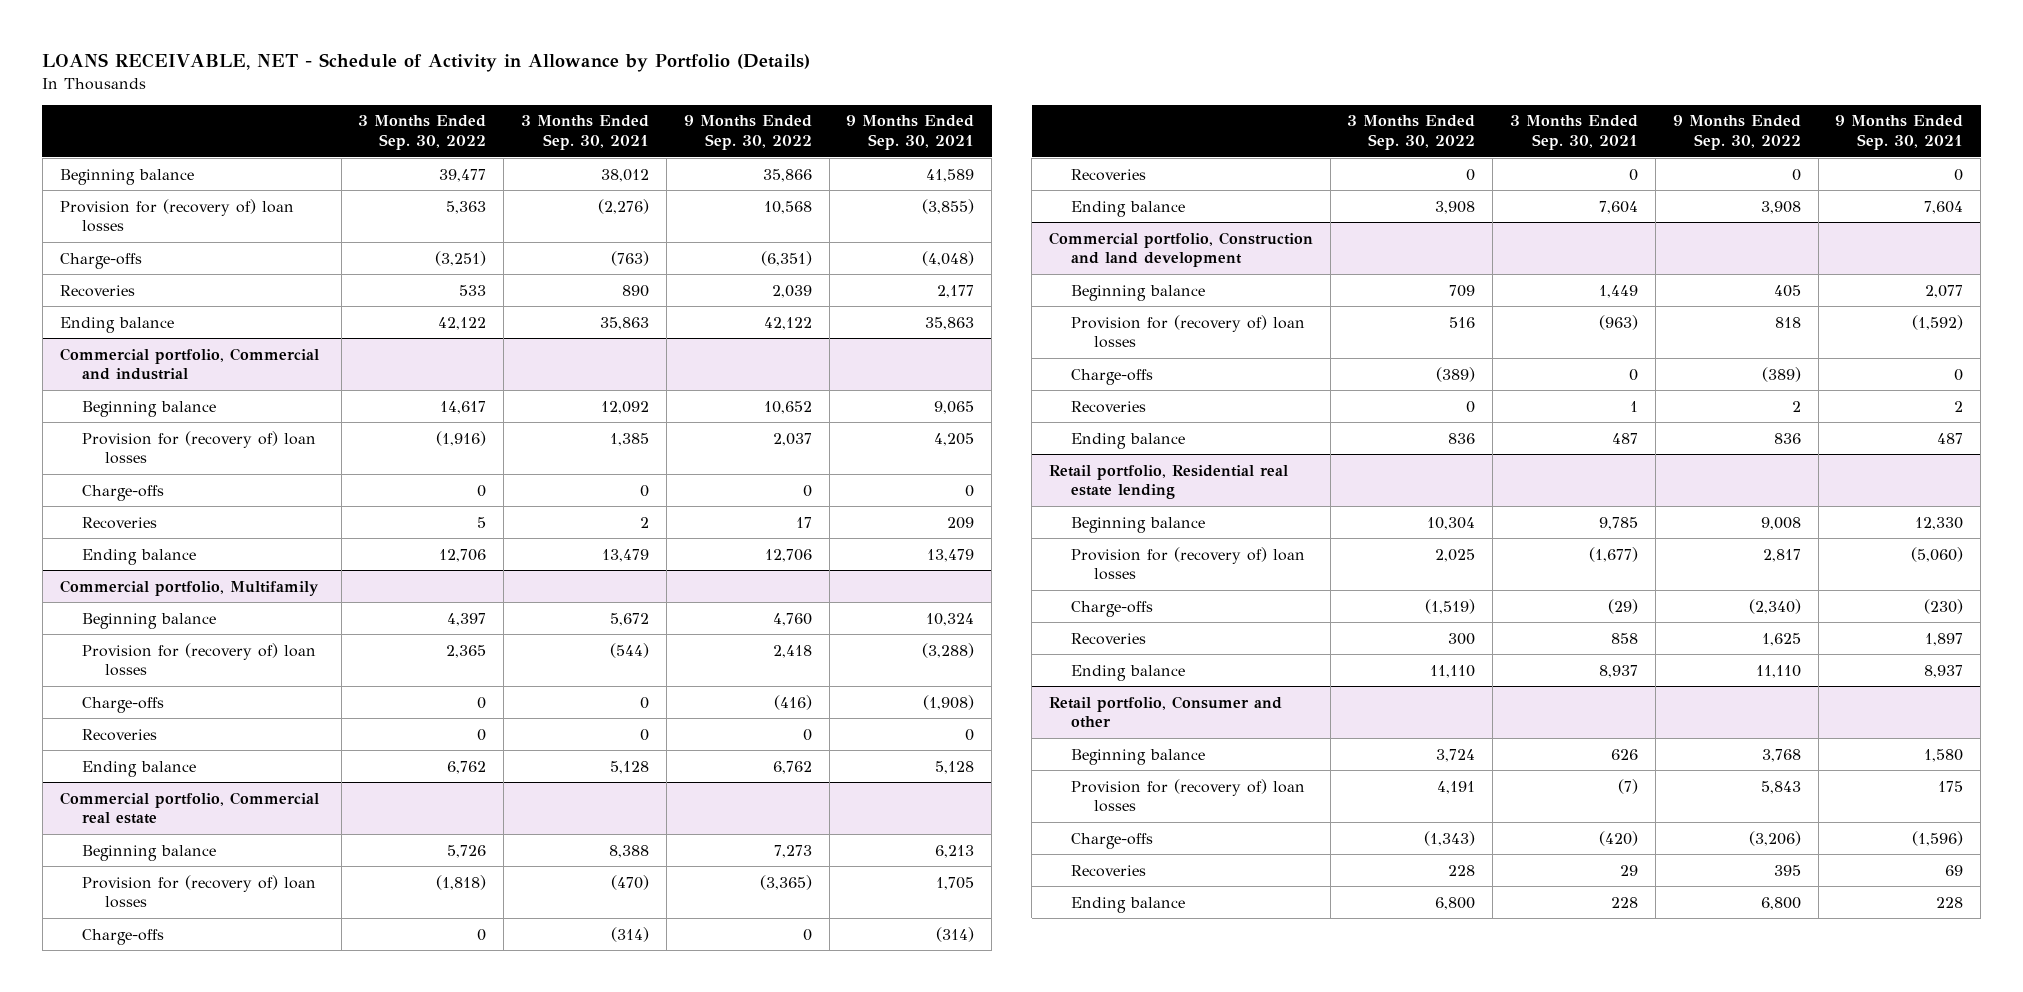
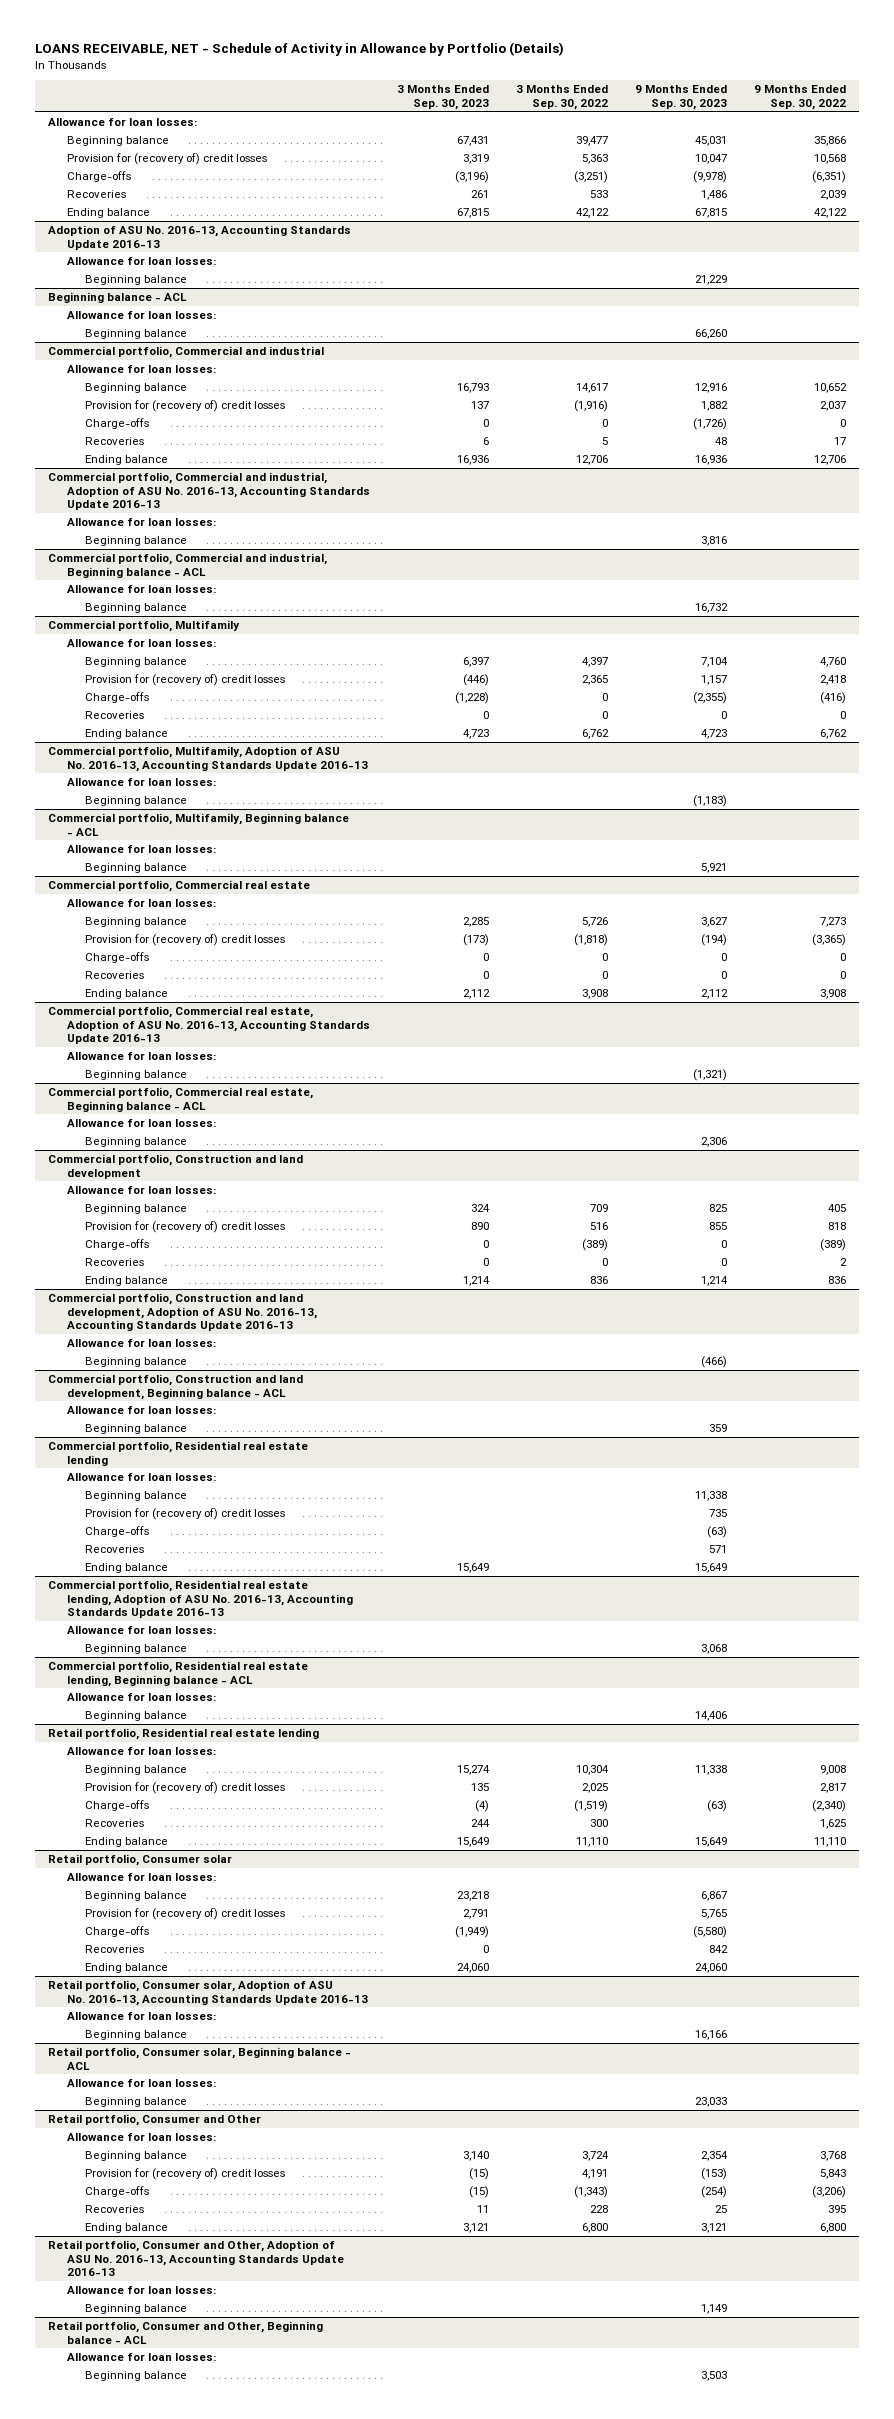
- | 3 Months Ended Sep. 30, 2022 | 3 Months Ended Sep. 30, 2021 | 9 Months Ended Sep. 30, 2022 | 9 Months Ended Sep. 30, 2021
+ | 3 Months Ended Sep. 30, 2023 | 3 Months Ended Sep. 30, 2022 | 9 Months Ended Sep. 30, 2023 | 9 Months Ended Sep. 30, 2022
+ Allowance for loan losses:
- Provision for (recovery of) loan losses | 5,363 | (2,276) | 10,568 | (3,855)
+ Provision for (recovery of) credit losses | 3,319 | 5,363 | 10,047 | 10,568
+ Adoption of ASU No. 2016-13, Accounting Standards Update 2016-13
+ Allowance for loan losses:
+ Beginning balance | | | 21,229 |
+ Beginning balance - ACL
+ Allowance for loan losses:
+ Beginning balance | | | 66,260 |
@ Commercial portfolio, Commercial and industrial
+ Allowance for loan losses:
- Provision for (recovery of) loan losses | (1,916) | 1,385 | 2,037 | 4,205
+ Provision for (recovery of) credit losses | 137 | (1,916) | 1,882 | 2,037
+ Commercial portfolio, Commercial and industrial, Adoption of ASU No. 2016-13, Accounting Standards Update 2016-13
+ Allowance for loan losses:
+ Beginning balance | | | 3,816 |
+ Commercial portfolio, Commercial and industrial, Beginning balance - ACL
+ Allowance for loan losses:
+ Beginning balance | | | 16,732 |
@ Commercial portfolio, Multifamily
+ Allowance for loan losses:
- Provision for (recovery of) loan losses | 2,365 | (544) | 2,418 | (3,288)
+ Provision for (recovery of) credit losses | (446) | 2,365 | 1,157 | 2,418
+ Commercial portfolio, Multifamily, Adoption of ASU No. 2016-13, Accounting Standards Update 2016-13
+ Allowance for loan losses:
+ Beginning balance | | | (1,183) |
+ Commercial portfolio, Multifamily, Beginning balance - ACL
+ Allowance for loan losses:
+ Beginning balance | | | 5,921 |
@ Commercial portfolio, Commercial real estate
+ Allowance for loan losses:
- Provision for (recovery of) loan losses | (1,818) | (470) | (3,365) | 1,705
+ Provision for (recovery of) credit losses | (173) | (1,818) | (194) | (3,365)
+ Commercial portfolio, Commercial real estate, Adoption of ASU No. 2016-13, Accounting Standards Update 2016-13
+ Allowance for loan losses:
+ Beginning balance | | | (1,321) |
+ Commercial portfolio, Commercial real estate, Beginning balance - ACL
+ Allowance for loan losses:
+ Beginning balance | | | 2,306 |
@ Commercial portfolio, Construction and land development
+ Allowance for loan losses:
- Provision for (recovery of) loan losses | 516 | (963) | 818 | (1,592)
+ Provision for (recovery of) credit losses | 890 | 516 | 855 | 818
+ Commercial portfolio, Construction and land development, Adoption of ASU No. 2016-13, Accounting Standards Update 2016-13
+ Allowance for loan losses:
+ Beginning balance | | | (466) |
+ Commercial portfolio, Construction and land development, Beginning balance - ACL
+ Allowance for loan losses:
+ Beginning balance | | | 359 |
+ Commercial portfolio, Residential real estate lending
+ Allowance for loan losses:
+ Beginning balance | | | 11,338 |
+ Provision for (recovery of) credit losses | | | 735 |
+ Charge-offs | | | (63) |
+ Recoveries | | | 571 |
+ Ending balance | 15,649 | | 15,649 |
+ Commercial portfolio, Residential real estate lending, Adoption of ASU No. 2016-13, Accounting Standards Update 2016-13
+ Allowance for loan losses:
+ Beginning balance | | | 3,068 |
+ Commercial portfolio, Residential real estate lending, Beginning balance - ACL
+ Allowance for loan losses:
+ Beginning balance | | | 14,406 |
@ Retail portfolio, Residential real estate lending
+ Allowance for loan losses:
- Provision for (recovery of) loan losses | 2,025 | (1,677) | 2,817 | (5,060)
+ Provision for (recovery of) credit losses | 135 | 2,025 | | 2,817
- Retail portfolio, Consumer and other
+ Retail portfolio, Consumer solar
+ Allowance for loan losses:
+ Beginning balance | 23,218 | | 6,867 |
+ Provision for (recovery of) credit losses | 2,791 | | 5,765 |
+ Charge-offs | (1,949) | | (5,580) |
+ Recoveries | 0 | | 842 |
+ Ending balance | 24,060 | | 24,060 |
+ Retail portfolio, Consumer solar, Adoption of ASU No. 2016-13, Accounting Standards Update 2016-13
+ Allowance for loan losses:
+ Beginning balance | | | 16,166 |
+ Retail portfolio, Consumer solar, Beginning balance - ACL
+ Allowance for loan losses:
+ Beginning balance | | | 23,033 |
+ Retail portfolio, Consumer and Other
+ Allowance for loan losses:
- Provision for (recovery of) loan losses | 4,191 | (7) | 5,843 | 175
+ Provision for (recovery of) credit losses | (15) | 4,191 | (153) | 5,843
+ Retail portfolio, Consumer and Other, Adoption of ASU No. 2016-13, Accounting Standards Update 2016-13
+ Allowance for loan losses:
+ Beginning balance | | | 1,149 |
+ Retail portfolio, Consumer and Other, Beginning balance - ACL
+ Allowance for loan losses:
+ Beginning balance | | | 3,503 |

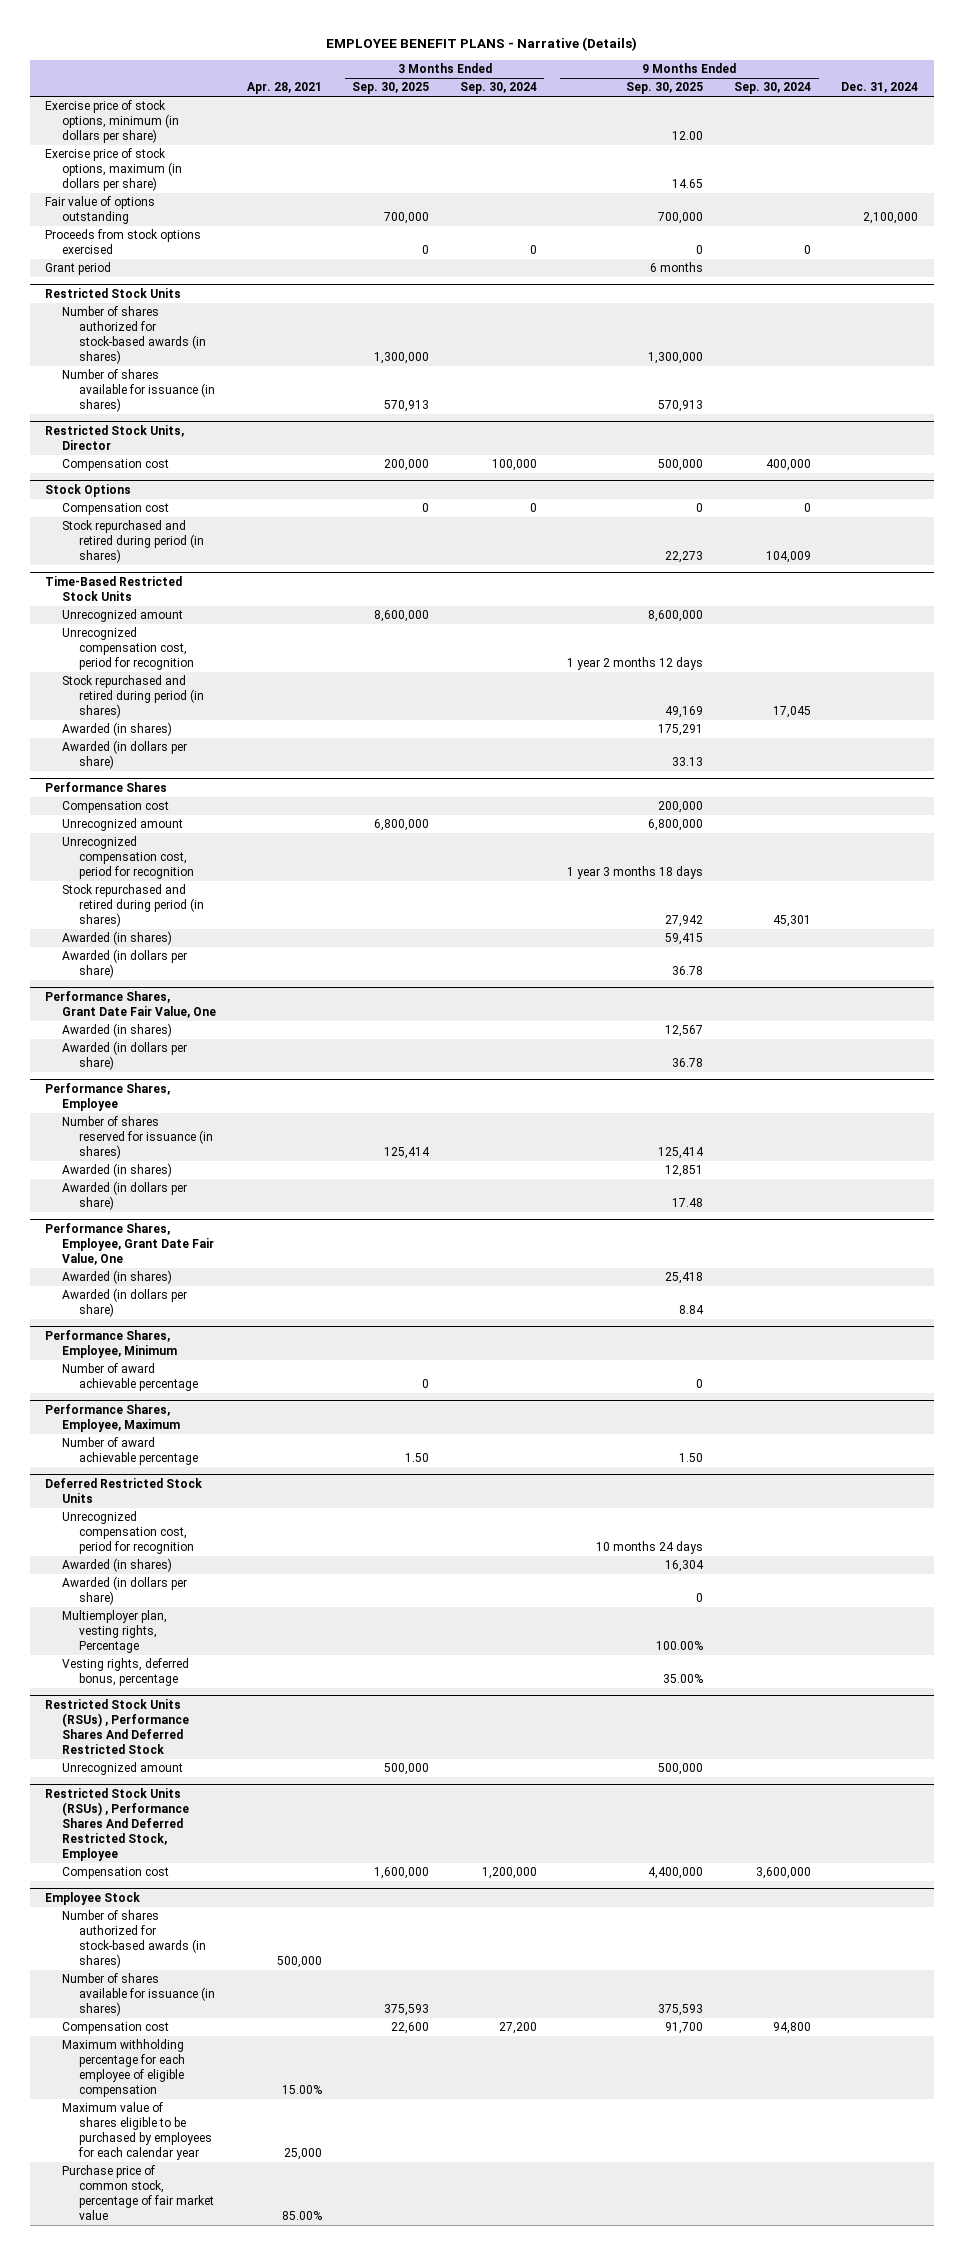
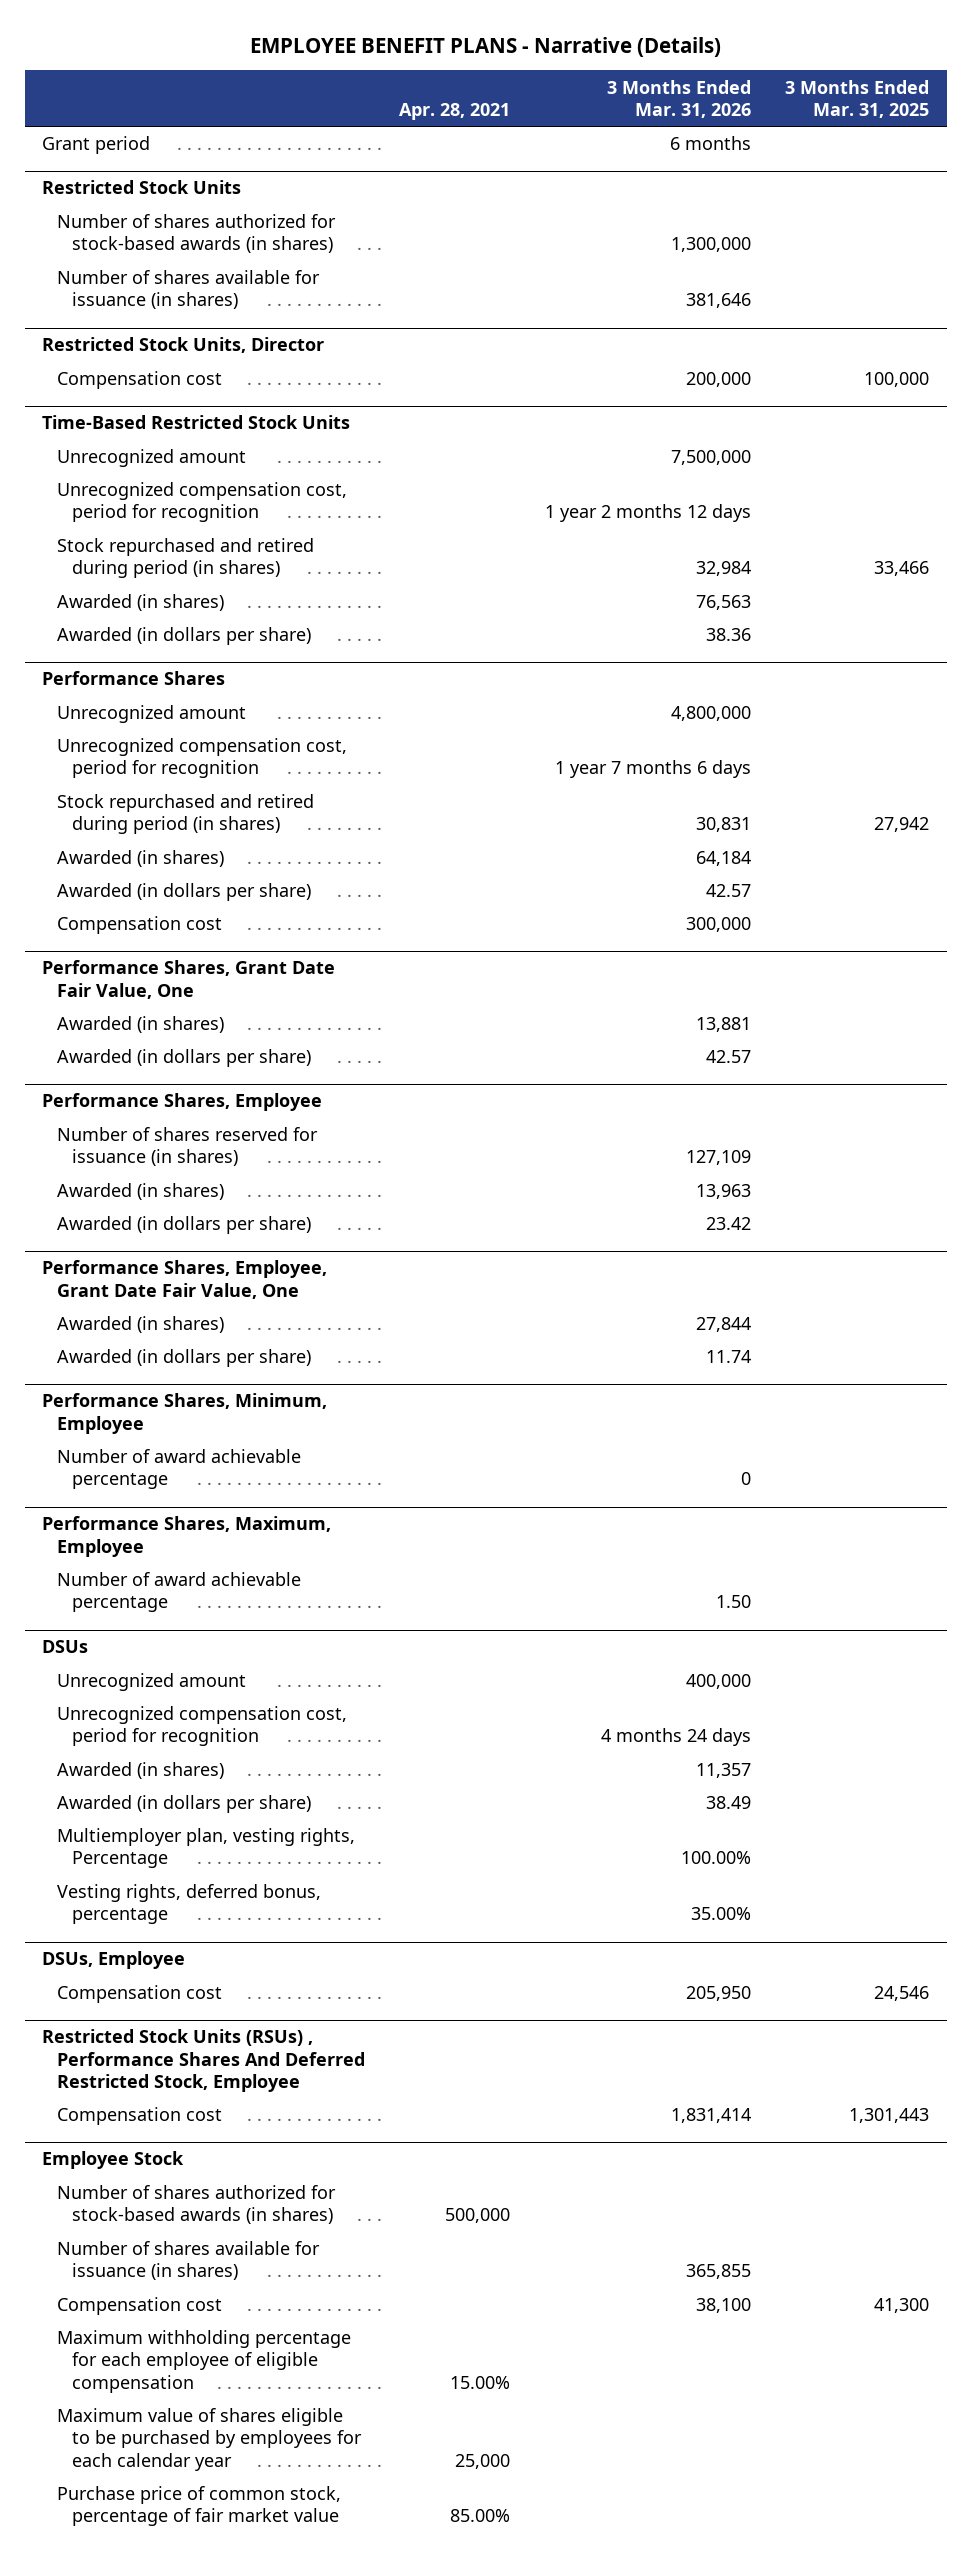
- | Apr. 28, 2021 | 3 Months Ended Sep. 30, 2025 | 3 Months Ended Sep. 30, 2024 | 9 Months Ended Sep. 30, 2025 | 9 Months Ended Sep. 30, 2024 | Dec. 31, 2024
+ | Apr. 28, 2021 | 3 Months Ended Mar. 31, 2026 | 3 Months Ended Mar. 31, 2025
- Exercise price of stock options, minimum (in dollars per share) | | | | 12.00 | |
- Exercise price of stock options, maximum (in dollars per share) | | | | 14.65 | |
- Fair value of options outstanding | | 700,000 | | 700,000 | | 2,100,000
- Proceeds from stock options exercised | | 0 | 0 | 0 | 0 |
- Stock Options
- Compensation cost | | 0 | 0 | 0 | 0 |
- Stock repurchased and retired during period (in shares) | | | | 22,273 | 104,009 |
@ Performance Shares
moved down: Compensation cost | | 300,000 |
- Performance Shares, Employee, Minimum
+ Performance Shares, Minimum, Employee
- Performance Shares, Employee, Maximum
+ Performance Shares, Maximum, Employee
- Deferred Restricted Stock Units
+ DSUs
+ Unrecognized amount | | 400,000 |
- Restricted Stock Units (RSUs) , Performance Shares And Deferred Restricted Stock
- Unrecognized amount | | 500,000 | | 500,000 | |
+ DSUs, Employee
+ Compensation cost | | 205,950 | 24,546

